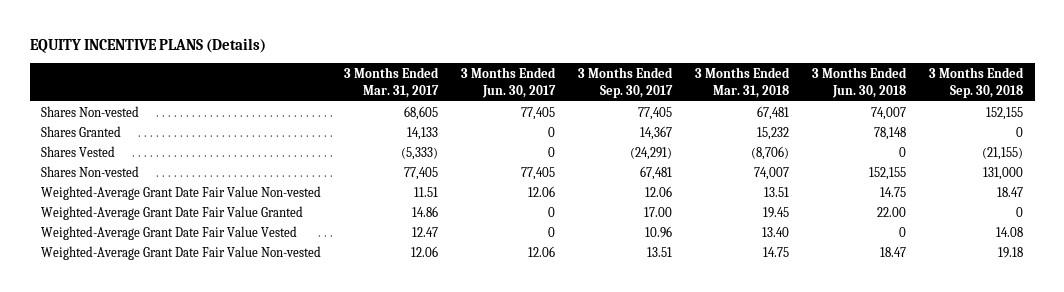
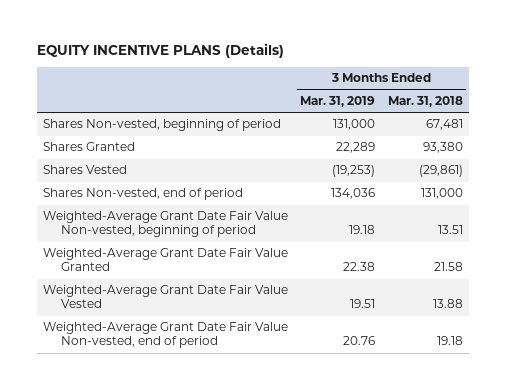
- | 3 Months Ended Mar. 31, 2017 | 3 Months Ended Jun. 30, 2017 | 3 Months Ended Sep. 30, 2017 | 3 Months Ended Mar. 31, 2018 | 3 Months Ended Jun. 30, 2018 | 3 Months Ended Sep. 30, 2018
+ | 3 Months Ended Mar. 31, 2019 | 3 Months Ended Mar. 31, 2018
- Shares Non-vested | 68,605 | 77,405 | 77,405 | 67,481 | 74,007 | 152,155
- Shares Granted | 14,133 | 0 | 14,367 | 15,232 | 78,148 | 0
- Shares Vested | (5,333) | 0 | (24,291) | (8,706) | 0 | (21,155)
- Shares Non-vested | 77,405 | 77,405 | 67,481 | 74,007 | 152,155 | 131,000
- Weighted-Average Grant Date Fair Value Non-vested | 11.51 | 12.06 | 12.06 | 13.51 | 14.75 | 18.47
- Weighted-Average Grant Date Fair Value Granted | 14.86 | 0 | 17.00 | 19.45 | 22.00 | 0
- Weighted-Average Grant Date Fair Value Vested | 12.47 | 0 | 10.96 | 13.40 | 0 | 14.08
- Weighted-Average Grant Date Fair Value Non-vested | 12.06 | 12.06 | 13.51 | 14.75 | 18.47 | 19.18
+ Shares Non-vested, beginning of period | 131,000 | 67,481
+ Shares Granted | 22,289 | 93,380
+ Shares Vested | (19,253) | (29,861)
+ Shares Non-vested, end of period | 134,036 | 131,000
+ Weighted-Average Grant Date Fair Value Non-vested, beginning of period | 19.18 | 13.51
+ Weighted-Average Grant Date Fair Value Granted | 22.38 | 21.58
+ Weighted-Average Grant Date Fair Value Vested | 19.51 | 13.88
+ Weighted-Average Grant Date Fair Value Non-vested, end of period | 20.76 | 19.18

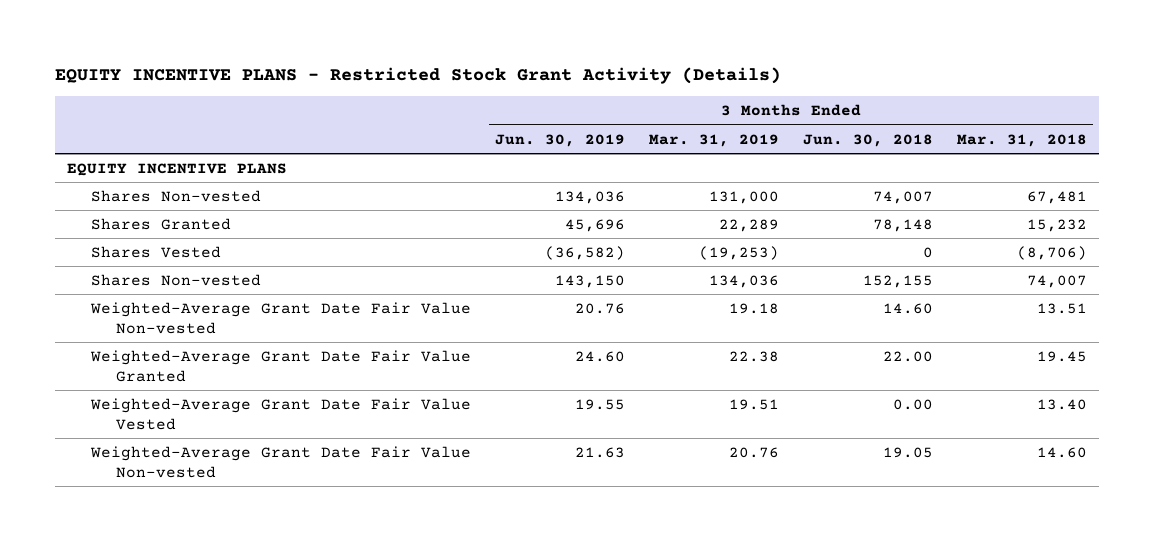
- EQUITY INCENTIVE PLANS (Details)
+ EQUITY INCENTIVE PLANS - Restricted Stock Grant Activity (Details)
- | 3 Months Ended Mar. 31, 2019 | 3 Months Ended Mar. 31, 2018
+ | 3 Months Ended Jun. 30, 2019 | 3 Months Ended Mar. 31, 2019 | 3 Months Ended Jun. 30, 2018 | 3 Months Ended Mar. 31, 2018
- Shares Non-vested, beginning of period | 131,000 | 67,481
- Shares Granted | 22,289 | 93,380
- Shares Vested | (19,253) | (29,861)
- Shares Non-vested, end of period | 134,036 | 131,000
- Weighted-Average Grant Date Fair Value Non-vested, beginning of period | 19.18 | 13.51
- Weighted-Average Grant Date Fair Value Granted | 22.38 | 21.58
- Weighted-Average Grant Date Fair Value Vested | 19.51 | 13.88
- Weighted-Average Grant Date Fair Value Non-vested, end of period | 20.76 | 19.18
+ EQUITY INCENTIVE PLANS
+ Shares Non-vested | 134,036 | 131,000 | 74,007 | 67,481
+ Shares Granted | 45,696 | 22,289 | 78,148 | 15,232
+ Shares Vested | (36,582) | (19,253) | 0 | (8,706)
+ Shares Non-vested | 143,150 | 134,036 | 152,155 | 74,007
+ Weighted-Average Grant Date Fair Value Non-vested | 20.76 | 19.18 | 14.60 | 13.51
+ Weighted-Average Grant Date Fair Value Granted | 24.60 | 22.38 | 22.00 | 19.45
+ Weighted-Average Grant Date Fair Value Vested | 19.55 | 19.51 | 0.00 | 13.40
+ Weighted-Average Grant Date Fair Value Non-vested | 21.63 | 20.76 | 19.05 | 14.60

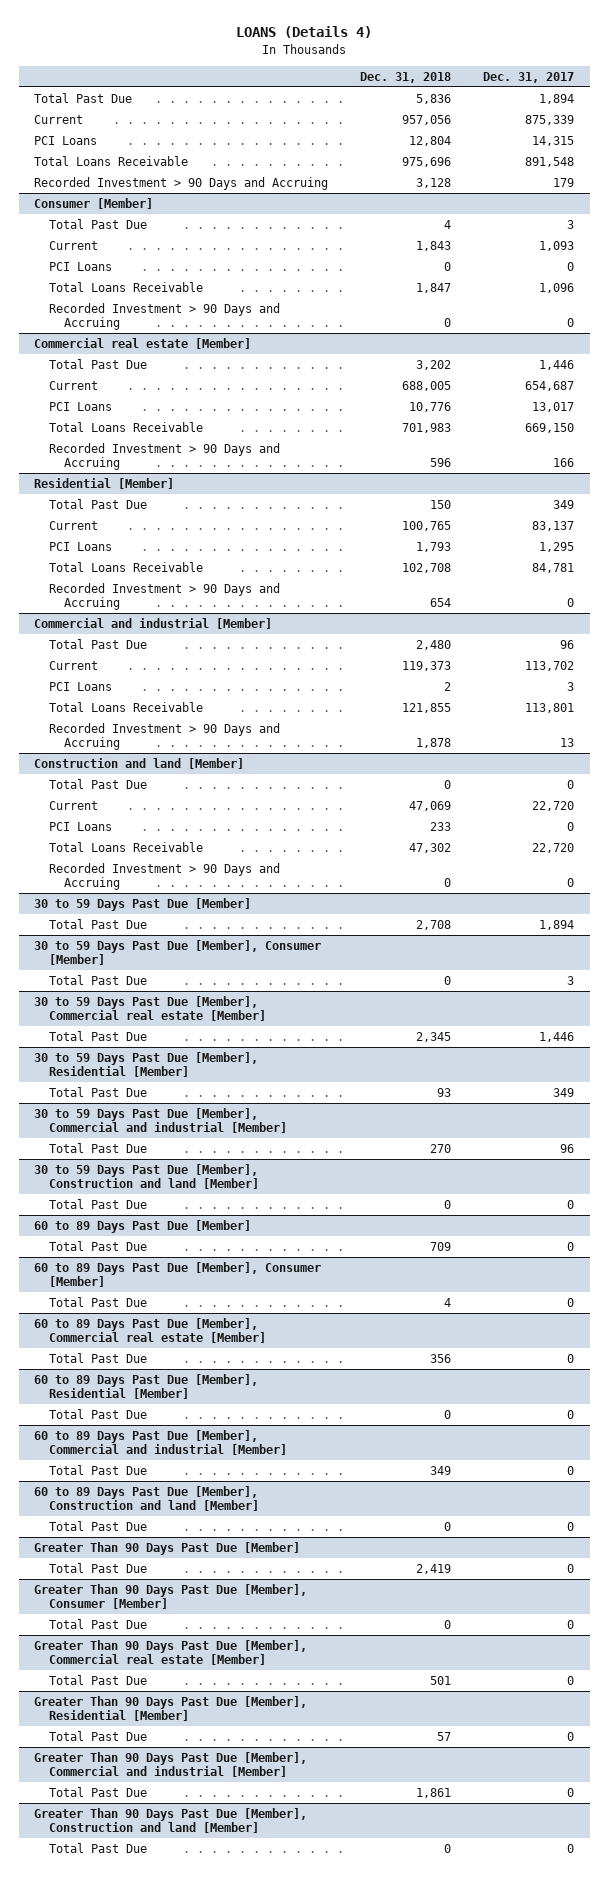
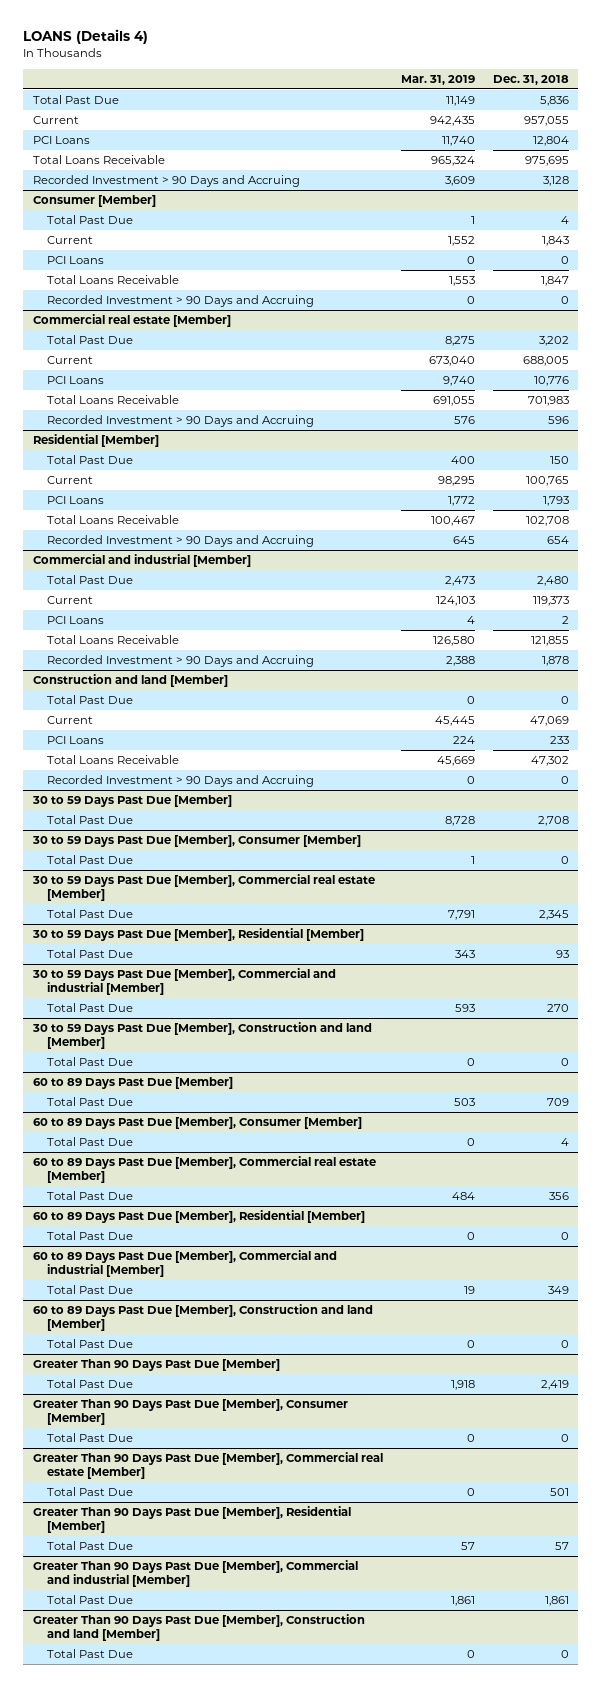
- | Dec. 31, 2018 | Dec. 31, 2017
+ | Mar. 31, 2019 | Dec. 31, 2018
- Current | 957,056 | 875,339
+ Current | 942,435 | 957,055
- Total Loans Receivable | 975,696 | 891,548
+ Total Loans Receivable | 965,324 | 975,695

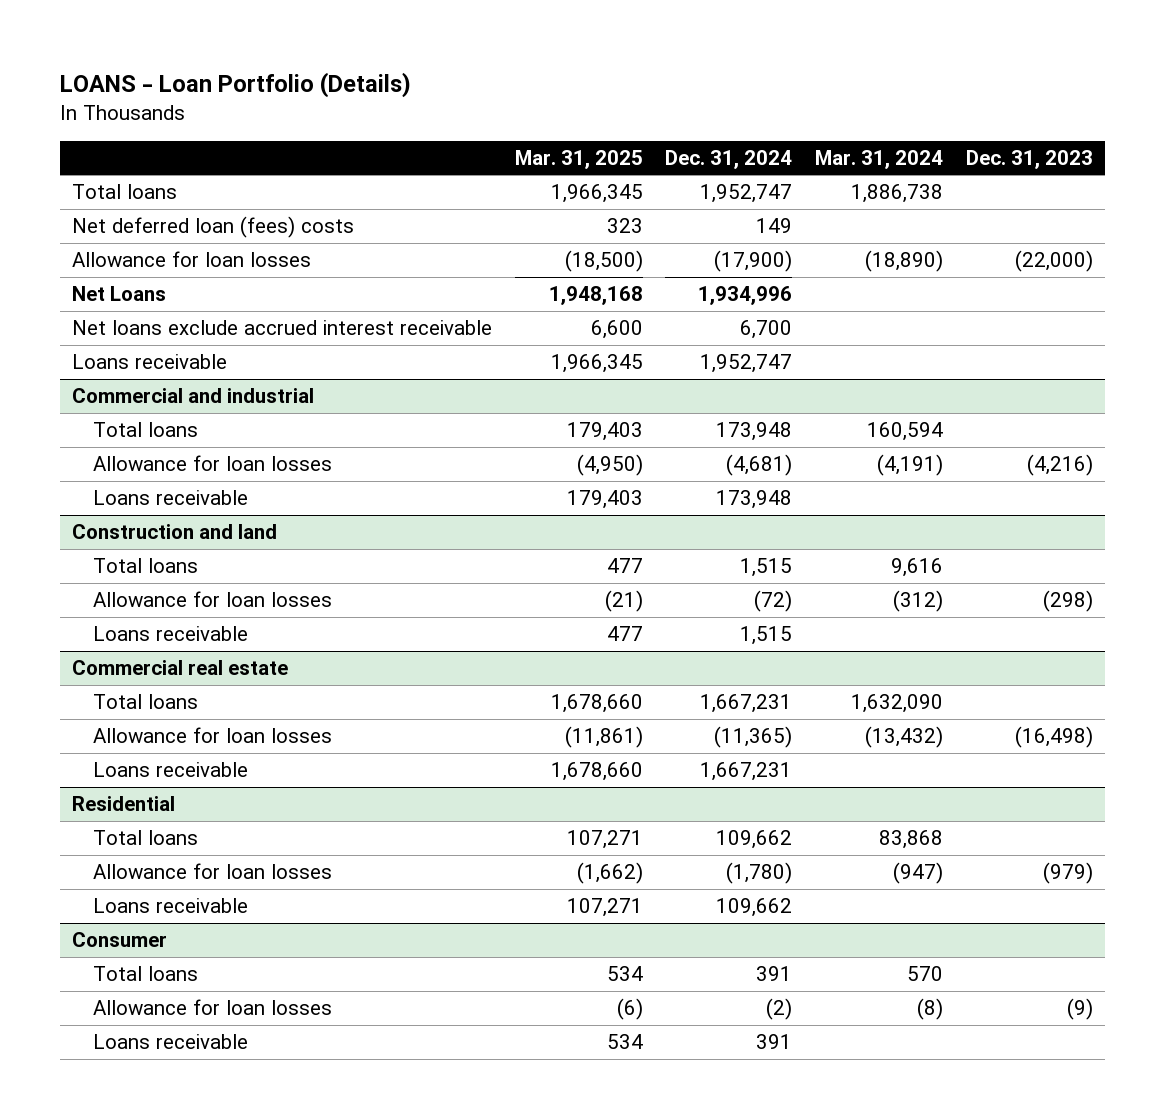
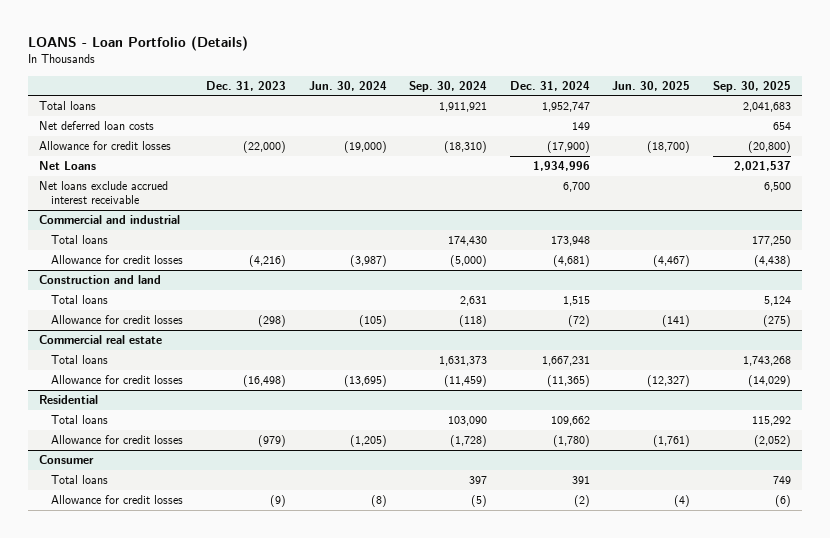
- | Mar. 31, 2025 | Dec. 31, 2024 | Mar. 31, 2024 | Dec. 31, 2023
+ | Dec. 31, 2023 | Jun. 30, 2024 | Sep. 30, 2024 | Dec. 31, 2024 | Jun. 30, 2025 | Sep. 30, 2025
- Net deferred loan (fees) costs | 323 | 149 | |
- Allowance for loan losses | (18,500) | (17,900) | (18,890) | (22,000)
+ Net deferred loan costs | | | | 149 | | 654
+ Allowance for credit losses | (22,000) | (19,000) | (18,310) | (17,900) | (18,700) | (20,800)
- Loans receivable | 1,966,345 | 1,952,747 | |
@ Commercial and industrial
- Allowance for loan losses | (4,950) | (4,681) | (4,191) | (4,216)
- Loans receivable | 179,403 | 173,948 | |
+ Allowance for credit losses | (4,216) | (3,987) | (5,000) | (4,681) | (4,467) | (4,438)
@ Construction and land
- Allowance for loan losses | (21) | (72) | (312) | (298)
- Loans receivable | 477 | 1,515 | |
+ Allowance for credit losses | (298) | (105) | (118) | (72) | (141) | (275)
@ Commercial real estate
- Allowance for loan losses | (11,861) | (11,365) | (13,432) | (16,498)
- Loans receivable | 1,678,660 | 1,667,231 | |
+ Allowance for credit losses | (16,498) | (13,695) | (11,459) | (11,365) | (12,327) | (14,029)
@ Residential
- Allowance for loan losses | (1,662) | (1,780) | (947) | (979)
- Loans receivable | 107,271 | 109,662 | |
+ Allowance for credit losses | (979) | (1,205) | (1,728) | (1,780) | (1,761) | (2,052)
@ Consumer
- Allowance for loan losses | (6) | (2) | (8) | (9)
- Loans receivable | 534 | 391 | |
+ Allowance for credit losses | (9) | (8) | (5) | (2) | (4) | (6)

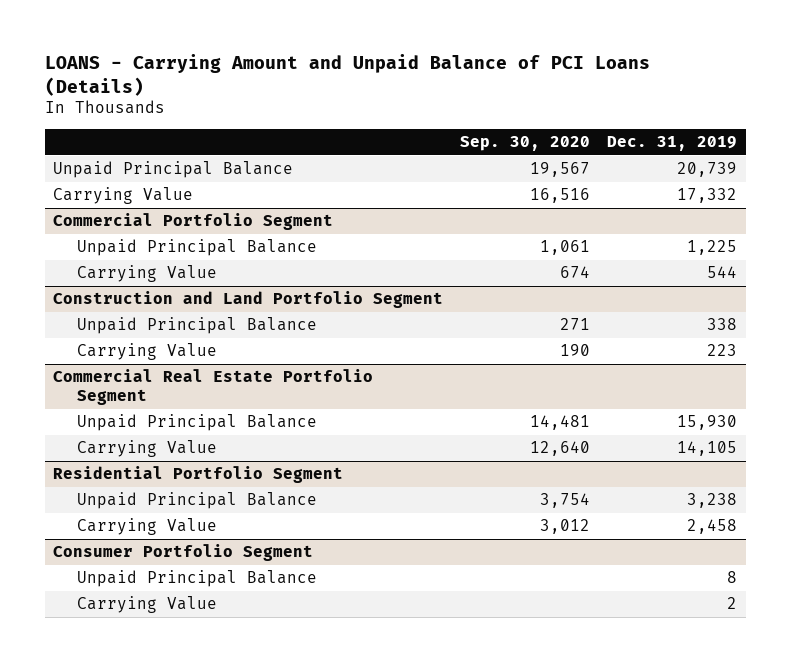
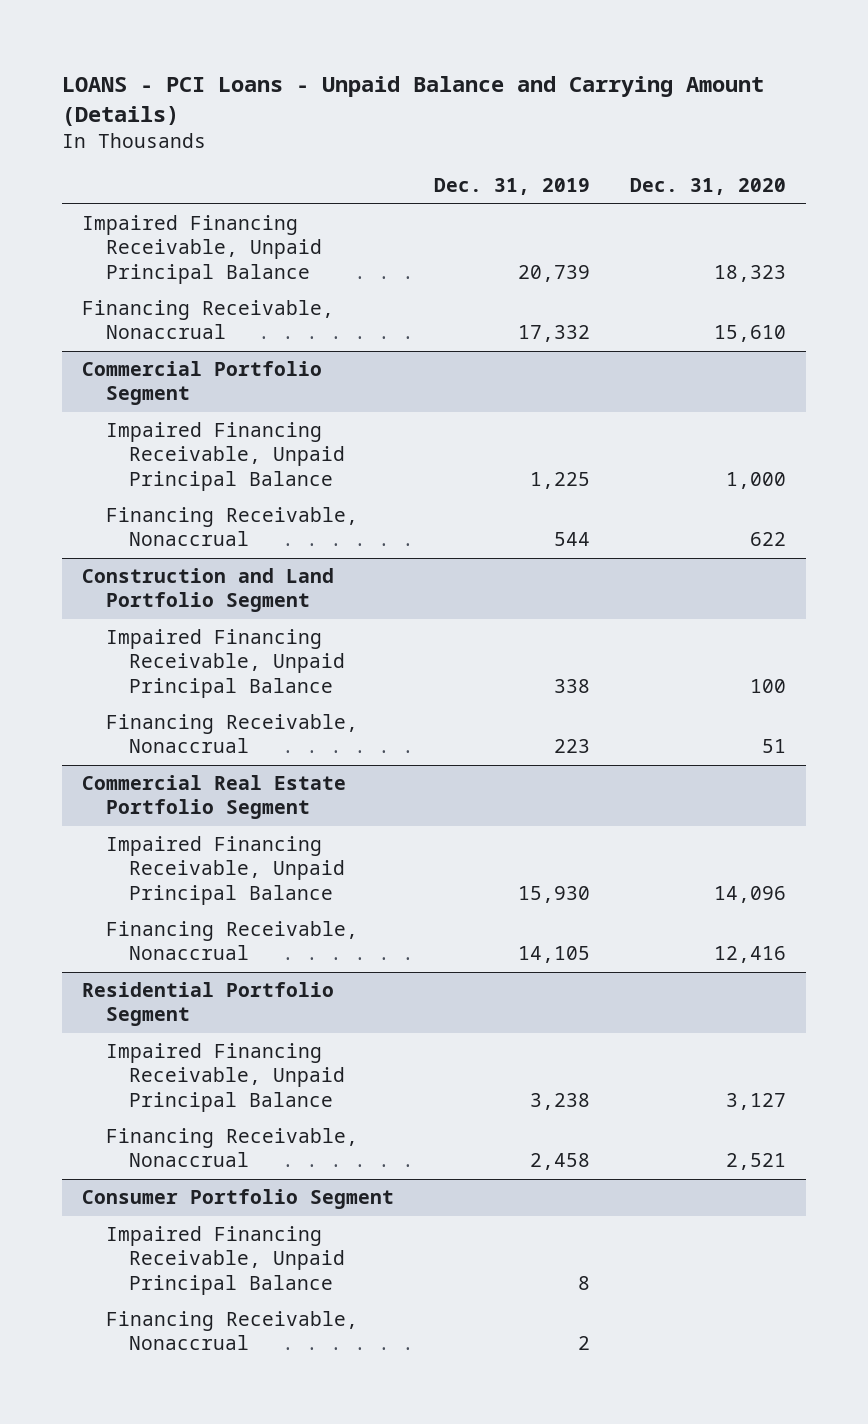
- LOANS - Carrying Amount and Unpaid Balance of PCI Loans (Details)
+ LOANS - PCI Loans - Unpaid Balance and Carrying Amount (Details)
- | Sep. 30, 2020 | Dec. 31, 2019
+ | Dec. 31, 2019 | Dec. 31, 2020
- Unpaid Principal Balance | 19,567 | 20,739
- Carrying Value | 16,516 | 17,332
+ Impaired Financing Receivable, Unpaid Principal Balance | 20,739 | 18,323
+ Financing Receivable, Nonaccrual | 17,332 | 15,610
@ Commercial Portfolio Segment
- Unpaid Principal Balance | 1,061 | 1,225
- Carrying Value | 674 | 544
+ Impaired Financing Receivable, Unpaid Principal Balance | 1,225 | 1,000
+ Financing Receivable, Nonaccrual | 544 | 622
@ Construction and Land Portfolio Segment
- Unpaid Principal Balance | 271 | 338
- Carrying Value | 190 | 223
+ Impaired Financing Receivable, Unpaid Principal Balance | 338 | 100
+ Financing Receivable, Nonaccrual | 223 | 51
@ Commercial Real Estate Portfolio Segment
- Unpaid Principal Balance | 14,481 | 15,930
- Carrying Value | 12,640 | 14,105
+ Impaired Financing Receivable, Unpaid Principal Balance | 15,930 | 14,096
+ Financing Receivable, Nonaccrual | 14,105 | 12,416
@ Residential Portfolio Segment
- Unpaid Principal Balance | 3,754 | 3,238
- Carrying Value | 3,012 | 2,458
+ Impaired Financing Receivable, Unpaid Principal Balance | 3,238 | 3,127
+ Financing Receivable, Nonaccrual | 2,458 | 2,521
@ Consumer Portfolio Segment
- Unpaid Principal Balance | | 8
- Carrying Value | | 2
+ Impaired Financing Receivable, Unpaid Principal Balance | 8 |
+ Financing Receivable, Nonaccrual | 2 |

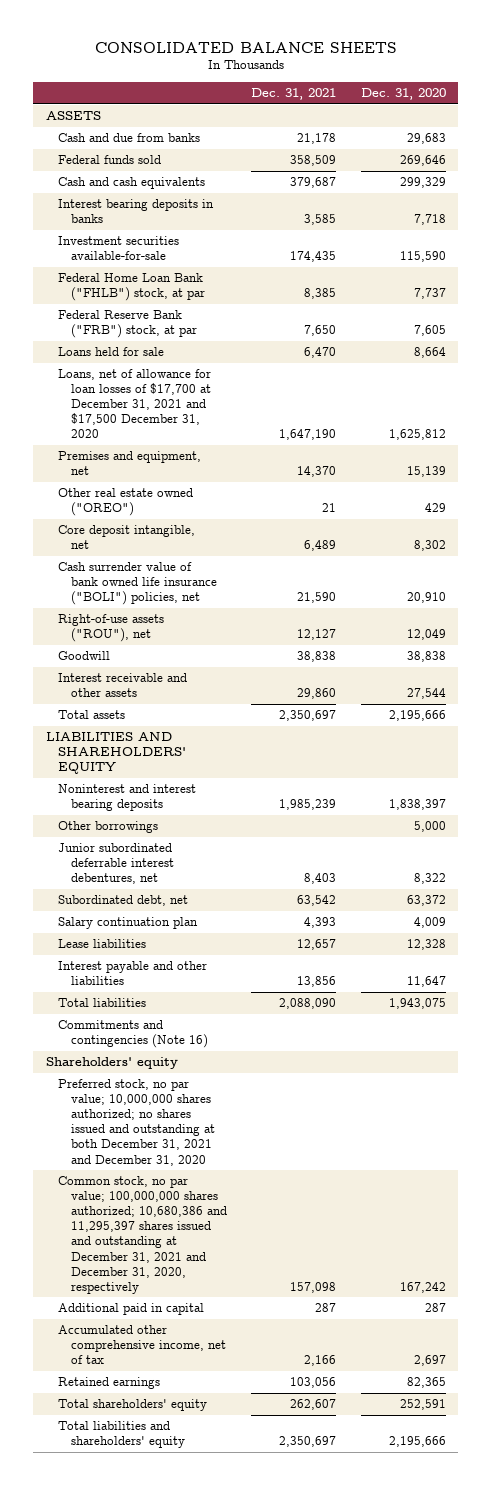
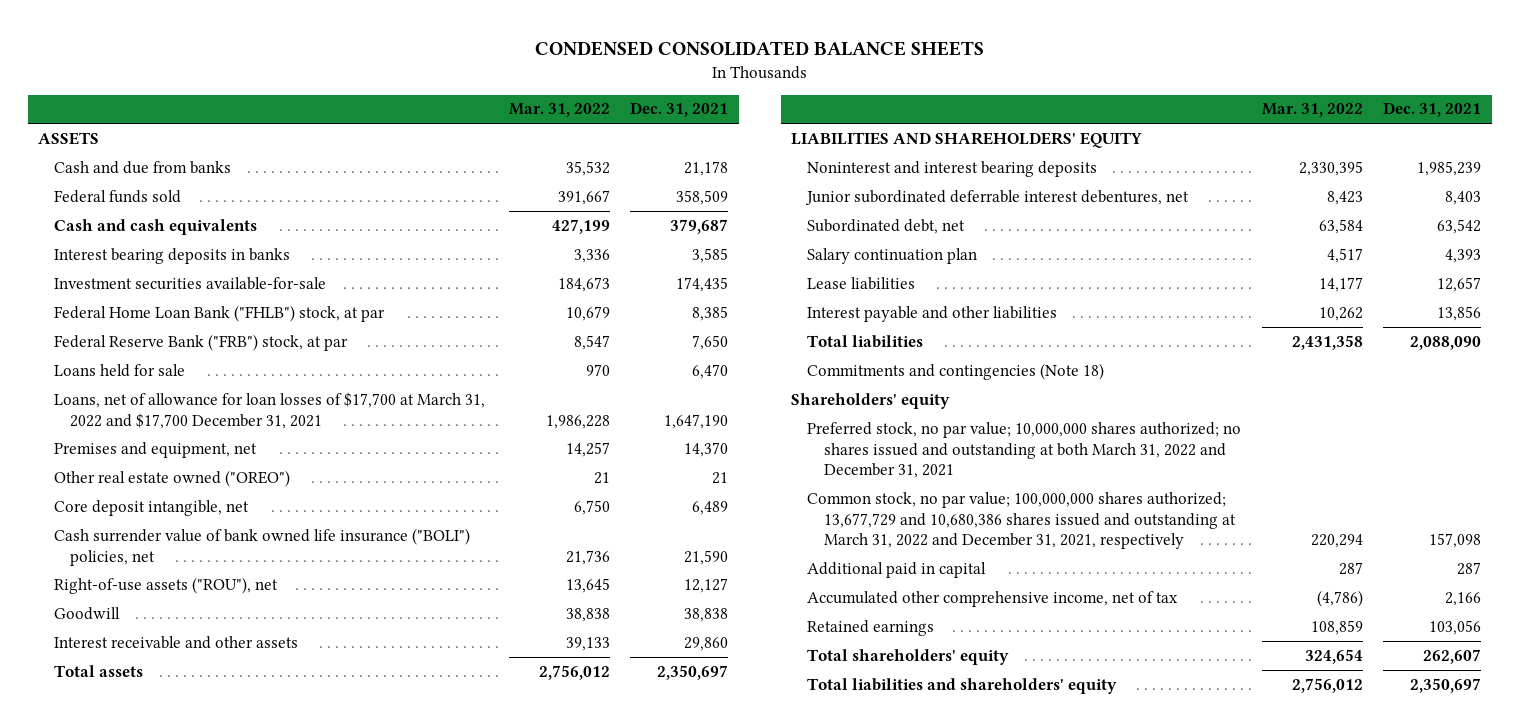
- CONSOLIDATED BALANCE SHEETS
+ CONDENSED CONSOLIDATED BALANCE SHEETS
- | Dec. 31, 2021 | Dec. 31, 2020
+ | Mar. 31, 2022 | Dec. 31, 2021
- Loans, net of allowance for loan losses of $17,700 at December 31, 2021 and $17,500 December 31, 2020 | 1,647,190 | 1,625,812
+ Loans, net of allowance for loan losses of $17,700 at March 31, 2022 and $17,700 December 31, 2021 | 1,986,228 | 1,647,190
- Other borrowings | | 5,000
- Commitments and contingencies (Note 16)
+ Commitments and contingencies (Note 18)
- Preferred stock, no par value; 10,000,000 shares authorized; no shares issued and outstanding at both December 31, 2021 and December 31, 2020
- Common stock, no par value; 100,000,000 shares authorized; 10,680,386 and 11,295,397 shares issued and outstanding at December 31, 2021 and December 31, 2020, respectively | 157,098 | 167,242
+ Preferred stock, no par value; 10,000,000 shares authorized; no shares issued and outstanding at both March 31, 2022 and December 31, 2021
+ Common stock, no par value; 100,000,000 shares authorized; 13,677,729 and 10,680,386 shares issued and outstanding at March 31, 2022 and December 31, 2021, respectively | 220,294 | 157,098

